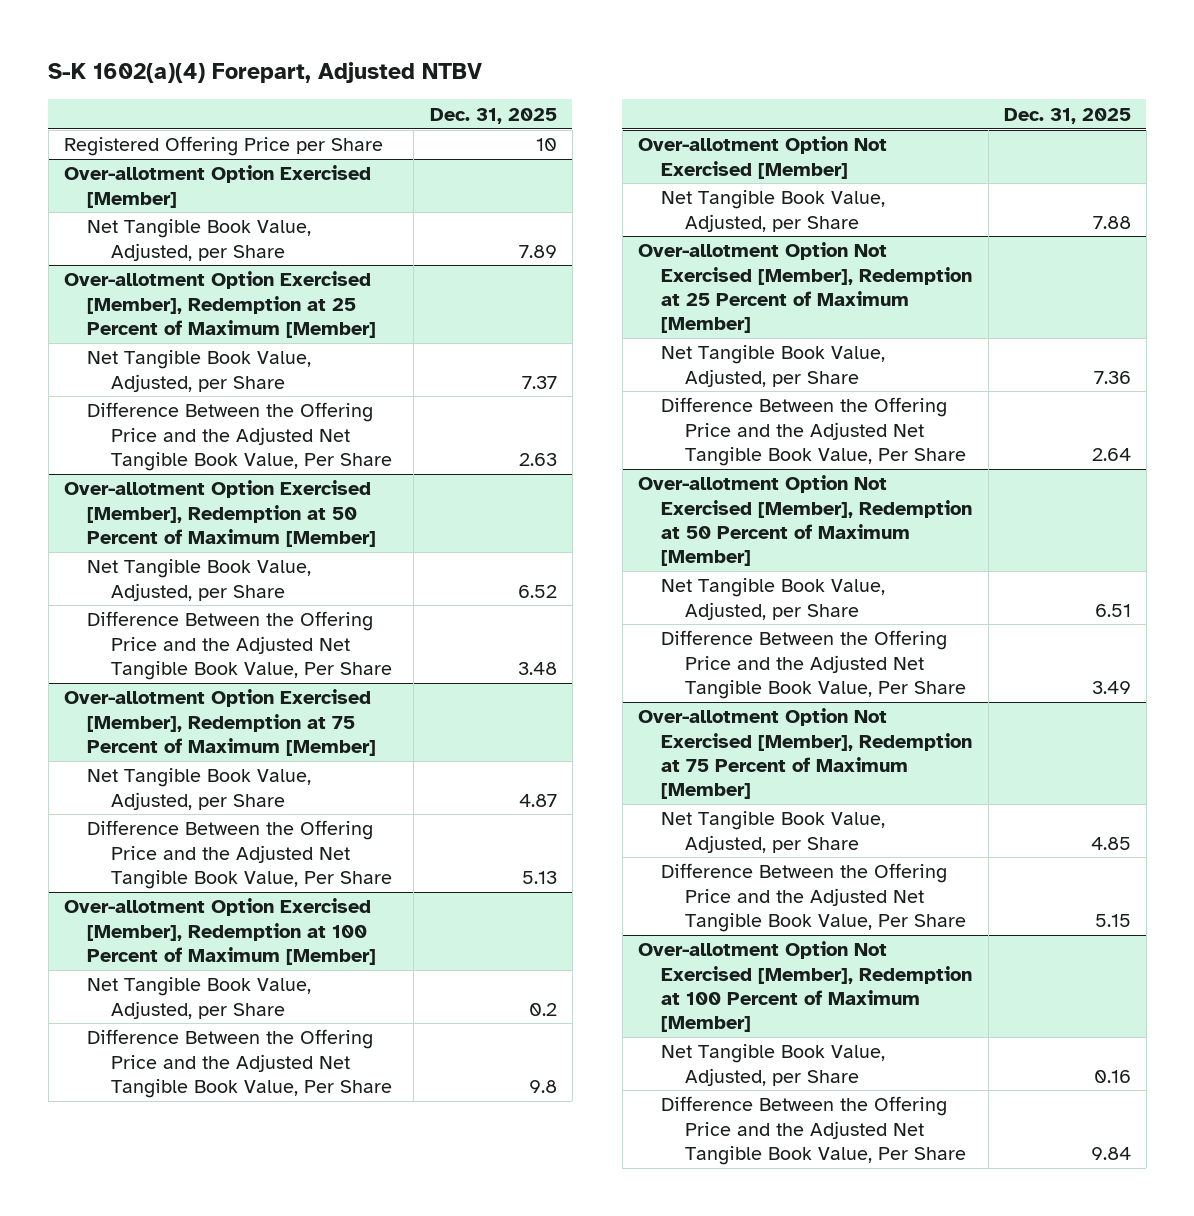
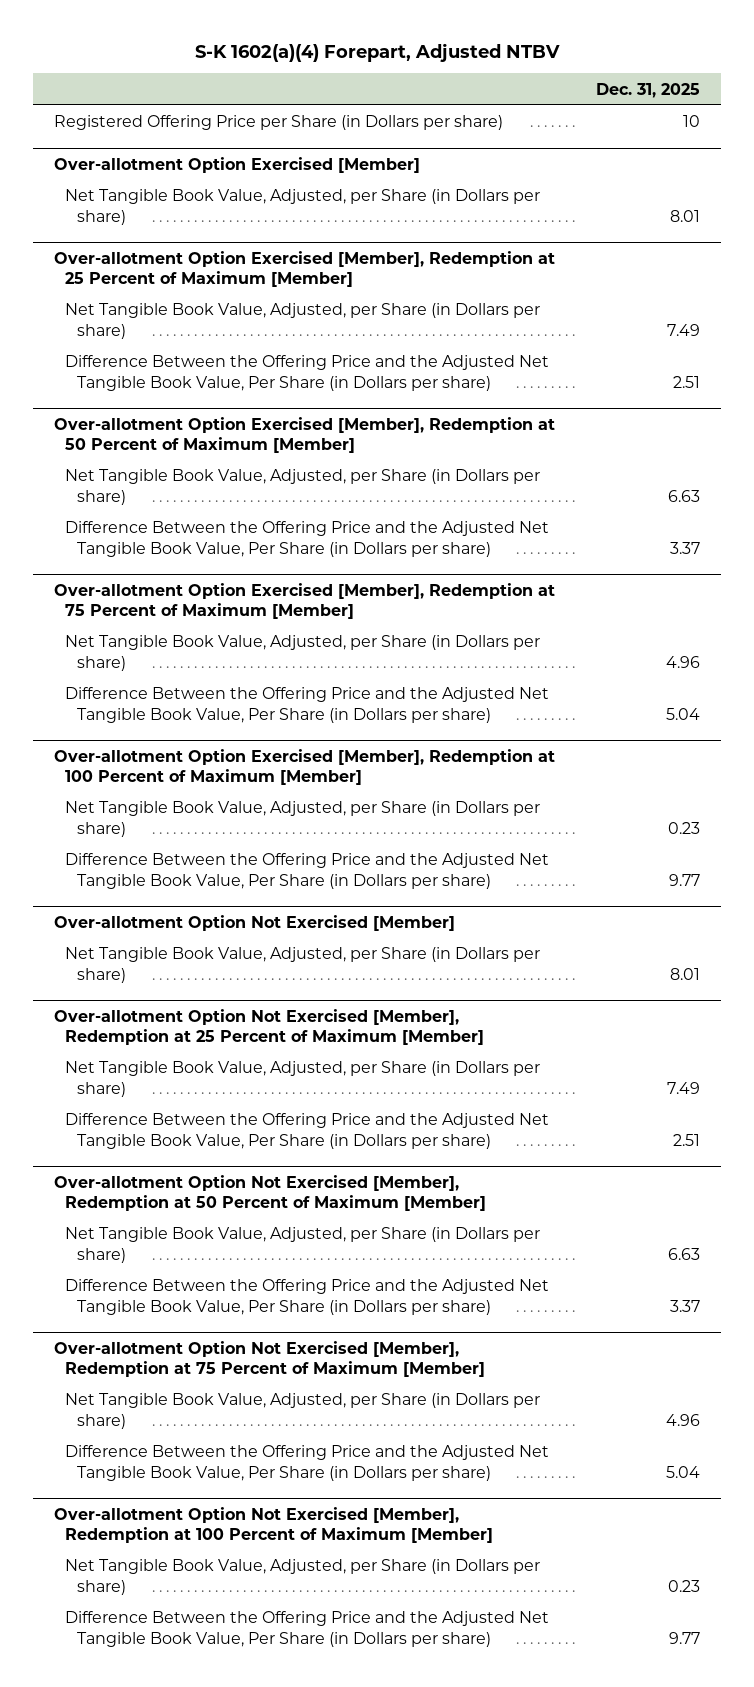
- Registered Offering Price per Share | 10
+ Registered Offering Price per Share (in Dollars per share) | 10
@ Over-allotment Option Exercised [Member]
- Net Tangible Book Value, Adjusted, per Share | 7.89
+ Net Tangible Book Value, Adjusted, per Share (in Dollars per share) | 8.01
@ Over-allotment Option Exercised [Member], Redemption at 25 Percent of Maximum [Member]
- Net Tangible Book Value, Adjusted, per Share | 7.37
- Difference Between the Offering Price and the Adjusted Net Tangible Book Value, Per Share | 2.63
+ Net Tangible Book Value, Adjusted, per Share (in Dollars per share) | 7.49
+ Difference Between the Offering Price and the Adjusted Net Tangible Book Value, Per Share (in Dollars per share) | 2.51
@ Over-allotment Option Exercised [Member], Redemption at 50 Percent of Maximum [Member]
- Net Tangible Book Value, Adjusted, per Share | 6.52
- Difference Between the Offering Price and the Adjusted Net Tangible Book Value, Per Share | 3.48
+ Net Tangible Book Value, Adjusted, per Share (in Dollars per share) | 6.63
+ Difference Between the Offering Price and the Adjusted Net Tangible Book Value, Per Share (in Dollars per share) | 3.37
@ Over-allotment Option Exercised [Member], Redemption at 75 Percent of Maximum [Member]
- Net Tangible Book Value, Adjusted, per Share | 4.87
- Difference Between the Offering Price and the Adjusted Net Tangible Book Value, Per Share | 5.13
+ Net Tangible Book Value, Adjusted, per Share (in Dollars per share) | 4.96
+ Difference Between the Offering Price and the Adjusted Net Tangible Book Value, Per Share (in Dollars per share) | 5.04
@ Over-allotment Option Exercised [Member], Redemption at 100 Percent of Maximum [Member]
- Net Tangible Book Value, Adjusted, per Share | 0.2
- Difference Between the Offering Price and the Adjusted Net Tangible Book Value, Per Share | 9.8
+ Net Tangible Book Value, Adjusted, per Share (in Dollars per share) | 0.23
+ Difference Between the Offering Price and the Adjusted Net Tangible Book Value, Per Share (in Dollars per share) | 9.77
@ Over-allotment Option Not Exercised [Member]
- Net Tangible Book Value, Adjusted, per Share | 7.88
+ Net Tangible Book Value, Adjusted, per Share (in Dollars per share) | 8.01
@ Over-allotment Option Not Exercised [Member], Redemption at 25 Percent of Maximum [Member]
- Net Tangible Book Value, Adjusted, per Share | 7.36
- Difference Between the Offering Price and the Adjusted Net Tangible Book Value, Per Share | 2.64
+ Net Tangible Book Value, Adjusted, per Share (in Dollars per share) | 7.49
+ Difference Between the Offering Price and the Adjusted Net Tangible Book Value, Per Share (in Dollars per share) | 2.51
@ Over-allotment Option Not Exercised [Member], Redemption at 50 Percent of Maximum [Member]
- Net Tangible Book Value, Adjusted, per Share | 6.51
- Difference Between the Offering Price and the Adjusted Net Tangible Book Value, Per Share | 3.49
+ Net Tangible Book Value, Adjusted, per Share (in Dollars per share) | 6.63
+ Difference Between the Offering Price and the Adjusted Net Tangible Book Value, Per Share (in Dollars per share) | 3.37
@ Over-allotment Option Not Exercised [Member], Redemption at 75 Percent of Maximum [Member]
- Net Tangible Book Value, Adjusted, per Share | 4.85
- Difference Between the Offering Price and the Adjusted Net Tangible Book Value, Per Share | 5.15
+ Net Tangible Book Value, Adjusted, per Share (in Dollars per share) | 4.96
+ Difference Between the Offering Price and the Adjusted Net Tangible Book Value, Per Share (in Dollars per share) | 5.04
@ Over-allotment Option Not Exercised [Member], Redemption at 100 Percent of Maximum [Member]
- Net Tangible Book Value, Adjusted, per Share | 0.16
- Difference Between the Offering Price and the Adjusted Net Tangible Book Value, Per Share | 9.84
+ Net Tangible Book Value, Adjusted, per Share (in Dollars per share) | 0.23
+ Difference Between the Offering Price and the Adjusted Net Tangible Book Value, Per Share (in Dollars per share) | 9.77

